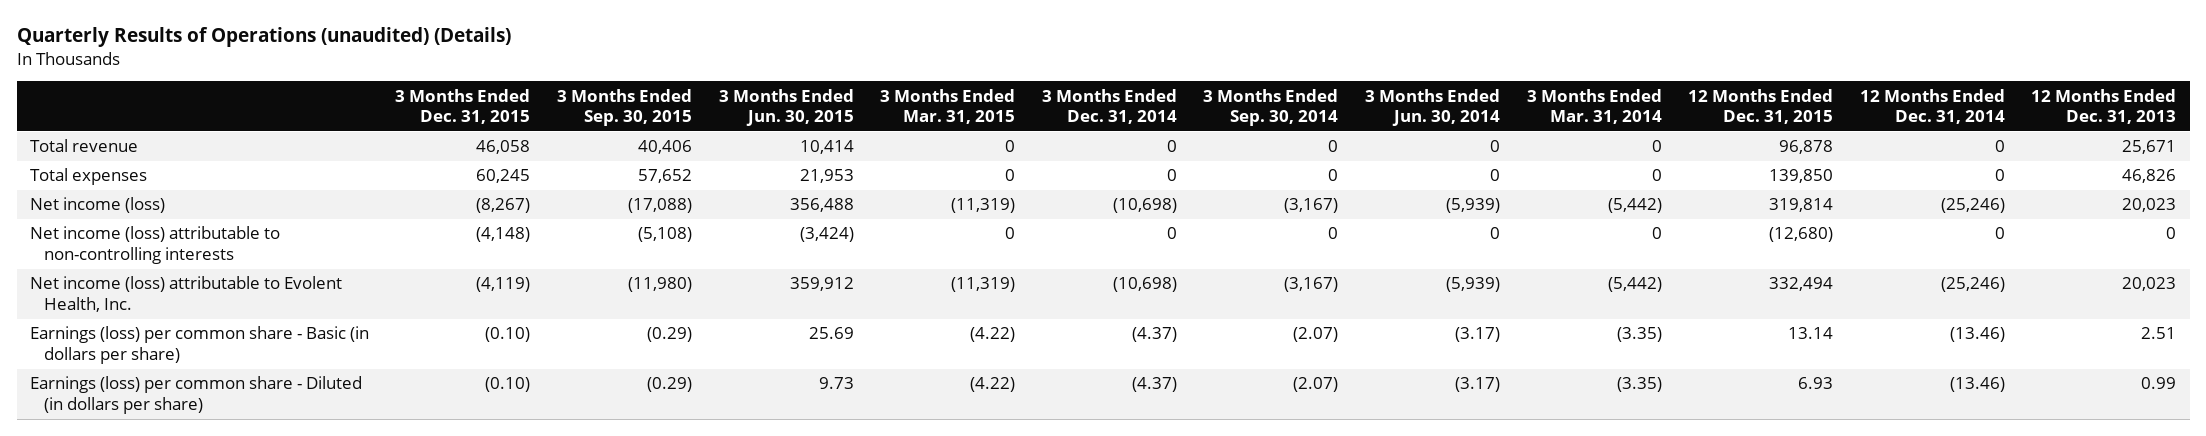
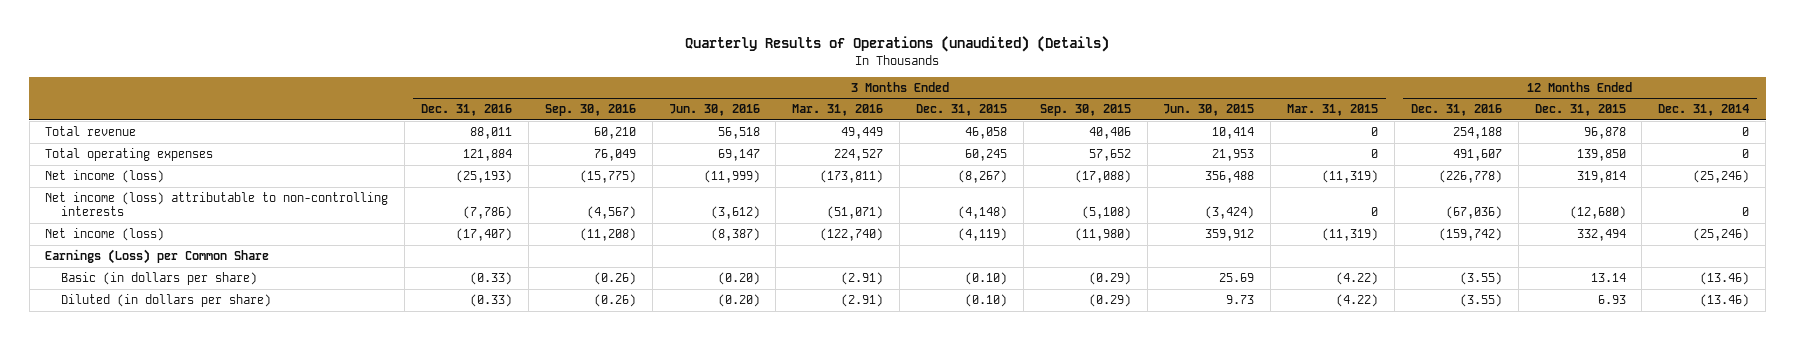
- | 3 Months Ended Dec. 31, 2015 | 3 Months Ended Sep. 30, 2015 | 3 Months Ended Jun. 30, 2015 | 3 Months Ended Mar. 31, 2015 | 3 Months Ended Dec. 31, 2014 | 3 Months Ended Sep. 30, 2014 | 3 Months Ended Jun. 30, 2014 | 3 Months Ended Mar. 31, 2014 | 12 Months Ended Dec. 31, 2015 | 12 Months Ended Dec. 31, 2014 | 12 Months Ended Dec. 31, 2013
+ | 3 Months Ended Dec. 31, 2016 | 3 Months Ended Sep. 30, 2016 | 3 Months Ended Jun. 30, 2016 | 3 Months Ended Mar. 31, 2016 | 3 Months Ended Dec. 31, 2015 | 3 Months Ended Sep. 30, 2015 | 3 Months Ended Jun. 30, 2015 | 3 Months Ended Mar. 31, 2015 | 12 Months Ended Dec. 31, 2016 | 12 Months Ended Dec. 31, 2015 | 12 Months Ended Dec. 31, 2014
- Total expenses | 60,245 | 57,652 | 21,953 | 0 | 0 | 0 | 0 | 0 | 139,850 | 0 | 46,826
+ Total operating expenses | 121,884 | 76,049 | 69,147 | 224,527 | 60,245 | 57,652 | 21,953 | 0 | 491,607 | 139,850 | 0
- Net income (loss) attributable to Evolent Health, Inc. | (4,119) | (11,980) | 359,912 | (11,319) | (10,698) | (3,167) | (5,939) | (5,442) | 332,494 | (25,246) | 20,023
- Earnings (loss) per common share - Basic (in dollars per share) | (0.10) | (0.29) | 25.69 | (4.22) | (4.37) | (2.07) | (3.17) | (3.35) | 13.14 | (13.46) | 2.51
- Earnings (loss) per common share - Diluted (in dollars per share) | (0.10) | (0.29) | 9.73 | (4.22) | (4.37) | (2.07) | (3.17) | (3.35) | 6.93 | (13.46) | 0.99
+ Net income (loss) | (17,407) | (11,208) | (8,387) | (122,740) | (4,119) | (11,980) | 359,912 | (11,319) | (159,742) | 332,494 | (25,246)
+ Earnings (Loss) per Common Share
+ Basic (in dollars per share) | (0.33) | (0.26) | (0.20) | (2.91) | (0.10) | (0.29) | 25.69 | (4.22) | (3.55) | 13.14 | (13.46)
+ Diluted (in dollars per share) | (0.33) | (0.26) | (0.20) | (2.91) | (0.10) | (0.29) | 9.73 | (4.22) | (3.55) | 6.93 | (13.46)

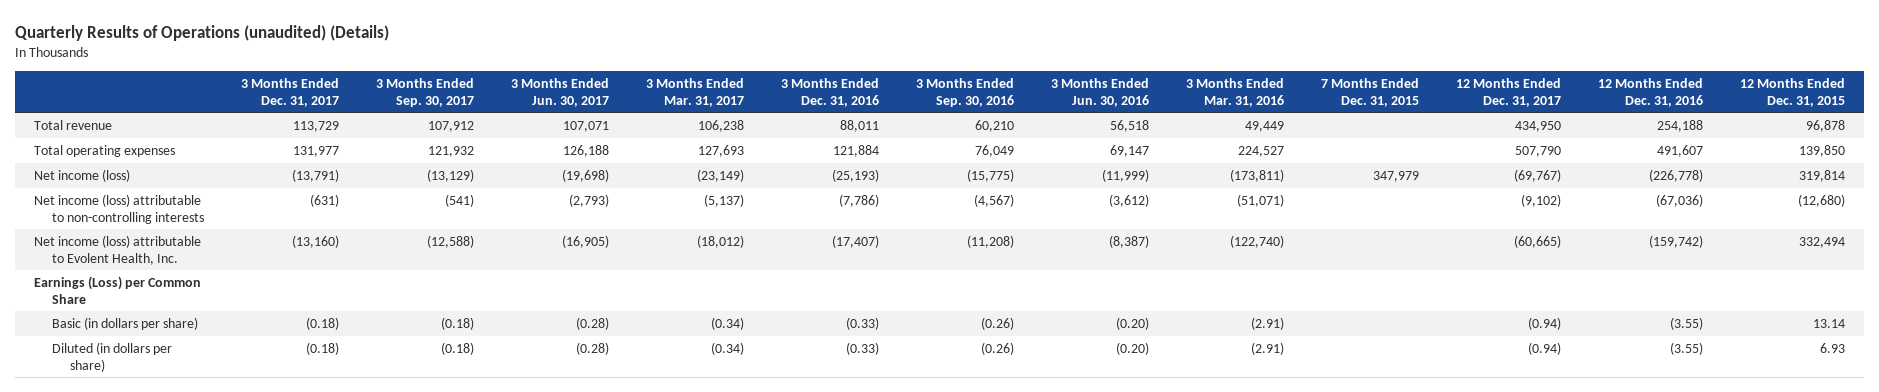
- | 3 Months Ended Dec. 31, 2016 | 3 Months Ended Sep. 30, 2016 | 3 Months Ended Jun. 30, 2016 | 3 Months Ended Mar. 31, 2016 | 3 Months Ended Dec. 31, 2015 | 3 Months Ended Sep. 30, 2015 | 3 Months Ended Jun. 30, 2015 | 3 Months Ended Mar. 31, 2015 | 12 Months Ended Dec. 31, 2016 | 12 Months Ended Dec. 31, 2015 | 12 Months Ended Dec. 31, 2014
+ | 3 Months Ended Dec. 31, 2017 | 3 Months Ended Sep. 30, 2017 | 3 Months Ended Jun. 30, 2017 | 3 Months Ended Mar. 31, 2017 | 3 Months Ended Dec. 31, 2016 | 3 Months Ended Sep. 30, 2016 | 3 Months Ended Jun. 30, 2016 | 3 Months Ended Mar. 31, 2016 | 7 Months Ended Dec. 31, 2015 | 12 Months Ended Dec. 31, 2017 | 12 Months Ended Dec. 31, 2016 | 12 Months Ended Dec. 31, 2015
- Net income (loss) | (17,407) | (11,208) | (8,387) | (122,740) | (4,119) | (11,980) | 359,912 | (11,319) | (159,742) | 332,494 | (25,246)
+ Net income (loss) attributable to Evolent Health, Inc. | (13,160) | (12,588) | (16,905) | (18,012) | (17,407) | (11,208) | (8,387) | (122,740) | | (60,665) | (159,742) | 332,494

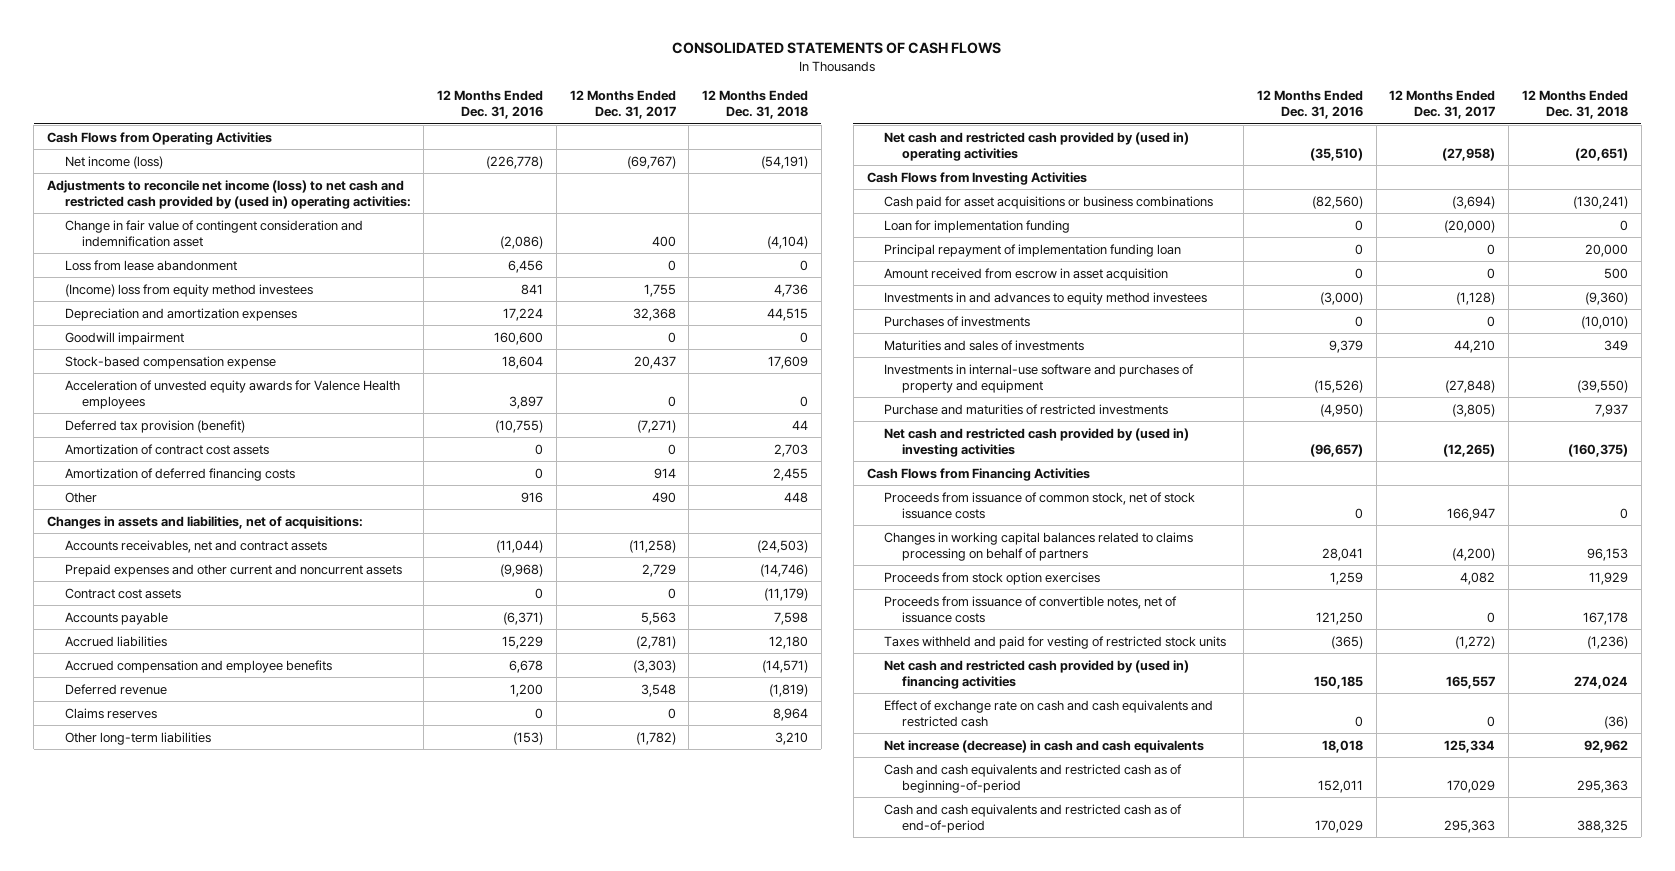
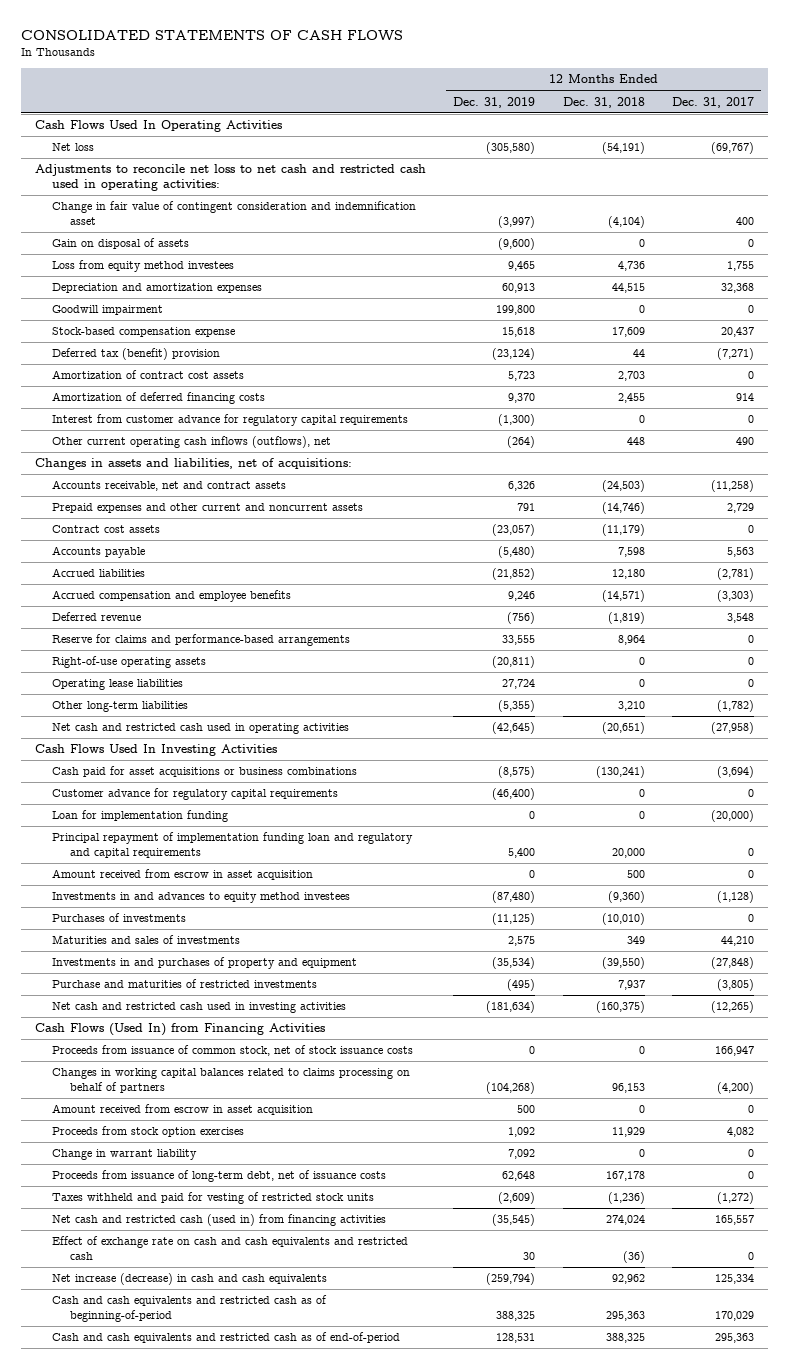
- | 12 Months Ended Dec. 31, 2016 | 12 Months Ended Dec. 31, 2017 | 12 Months Ended Dec. 31, 2018
+ | 12 Months Ended Dec. 31, 2019 | 12 Months Ended Dec. 31, 2018 | 12 Months Ended Dec. 31, 2017
- Cash Flows from Operating Activities
- Net income (loss) | (226,778) | (69,767) | (54,191)
- Adjustments to reconcile net income (loss) to net cash and restricted cash provided by (used in) operating activities:
+ Cash Flows Used In Operating Activities
+ Net loss | (305,580) | (54,191) | (69,767)
+ Adjustments to reconcile net loss to net cash and restricted cash used in operating activities:
- Loss from lease abandonment | 6,456 | 0 | 0
- (Income) loss from equity method investees | 841 | 1,755 | 4,736
+ Gain on disposal of assets | (9,600) | 0 | 0
+ Loss from equity method investees | 9,465 | 4,736 | 1,755
- Acceleration of unvested equity awards for Valence Health employees | 3,897 | 0 | 0
- Deferred tax provision (benefit) | (10,755) | (7,271) | 44
+ Deferred tax (benefit) provision | (23,124) | 44 | (7,271)
- Other | 916 | 490 | 448
+ Interest from customer advance for regulatory capital requirements | (1,300) | 0 | 0
+ Other current operating cash inflows (outflows), net | (264) | 448 | 490
- Accounts receivables, net and contract assets | (11,044) | (11,258) | (24,503)
+ Accounts receivable, net and contract assets | 6,326 | (24,503) | (11,258)
- Claims reserves | 0 | 0 | 8,964
+ Reserve for claims and performance-based arrangements | 33,555 | 8,964 | 0
+ Right-of-use operating assets | (20,811) | 0 | 0
+ Operating lease liabilities | 27,724 | 0 | 0
- Net cash and restricted cash provided by (used in) operating activities | (35,510) | (27,958) | (20,651)
- Cash Flows from Investing Activities
+ Net cash and restricted cash used in operating activities | (42,645) | (20,651) | (27,958)
+ Cash Flows Used In Investing Activities
+ Customer advance for regulatory capital requirements | (46,400) | 0 | 0
- Principal repayment of implementation funding loan | 0 | 0 | 20,000
+ Principal repayment of implementation funding loan and regulatory and capital requirements | 5,400 | 20,000 | 0
- Investments in internal-use software and purchases of property and equipment | (15,526) | (27,848) | (39,550)
+ Investments in and purchases of property and equipment | (35,534) | (39,550) | (27,848)
- Net cash and restricted cash provided by (used in) investing activities | (96,657) | (12,265) | (160,375)
- Cash Flows from Financing Activities
+ Net cash and restricted cash used in investing activities | (181,634) | (160,375) | (12,265)
+ Cash Flows (Used In) from Financing Activities
+ Amount received from escrow in asset acquisition | 500 | 0 | 0
- Proceeds from issuance of convertible notes, net of issuance costs | 121,250 | 0 | 167,178
+ Change in warrant liability | 7,092 | 0 | 0
+ Proceeds from issuance of long-term debt, net of issuance costs | 62,648 | 167,178 | 0
- Net cash and restricted cash provided by (used in) financing activities | 150,185 | 165,557 | 274,024
+ Net cash and restricted cash (used in) from financing activities | (35,545) | 274,024 | 165,557

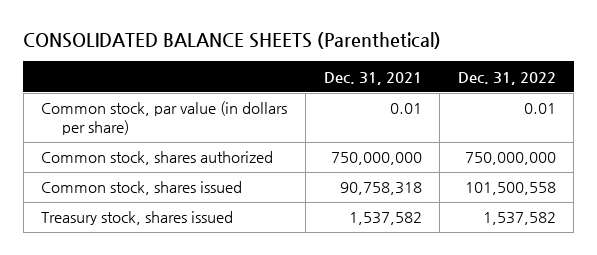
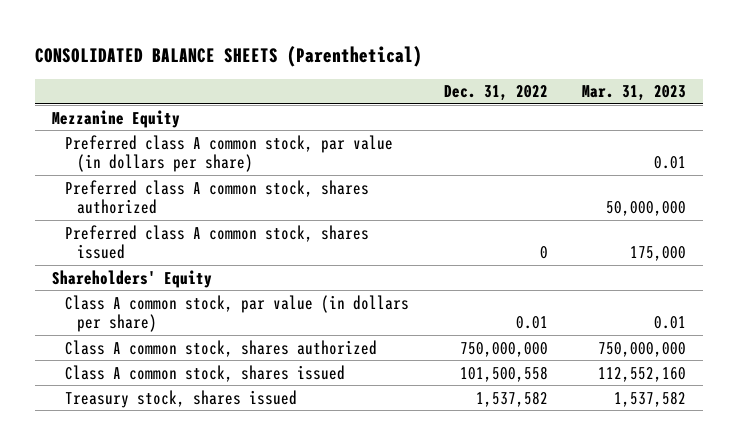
- | Dec. 31, 2021 | Dec. 31, 2022
+ | Dec. 31, 2022 | Mar. 31, 2023
- Common stock, par value (in dollars per share) | 0.01 | 0.01
- Common stock, shares authorized | 750,000,000 | 750,000,000
- Common stock, shares issued | 90,758,318 | 101,500,558
+ Mezzanine Equity
+ Preferred class A common stock, par value (in dollars per share) | | 0.01
+ Preferred class A common stock, shares authorized | | 50,000,000
+ Preferred class A common stock, shares issued | 0 | 175,000
+ Shareholders' Equity
+ Class A common stock, par value (in dollars per share) | 0.01 | 0.01
+ Class A common stock, shares authorized | 750,000,000 | 750,000,000
+ Class A common stock, shares issued | 101,500,558 | 112,552,160

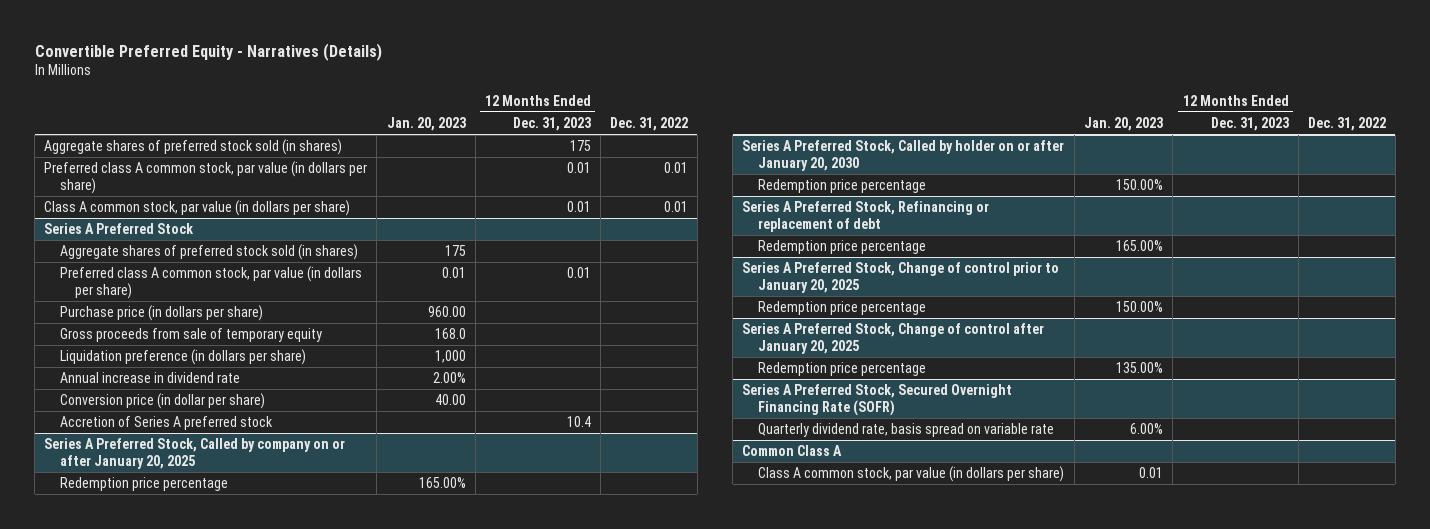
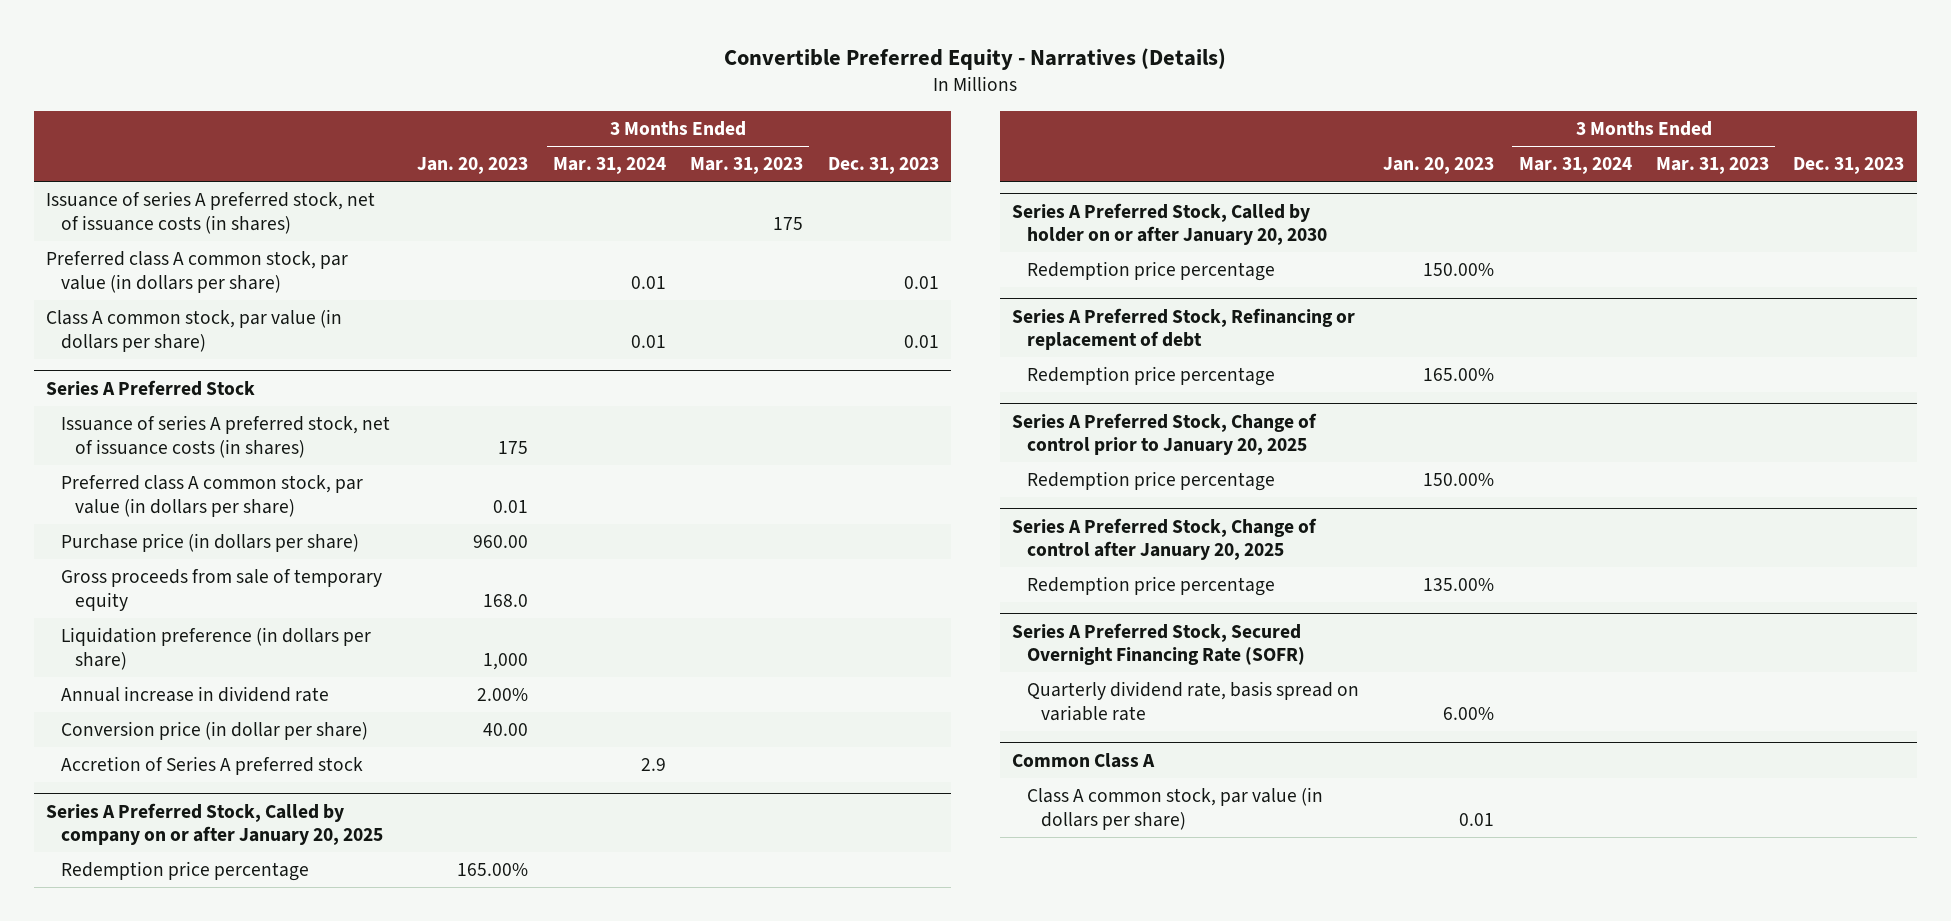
- | Jan. 20, 2023 | 12 Months Ended Dec. 31, 2023 | Dec. 31, 2022
+ | Jan. 20, 2023 | 3 Months Ended Mar. 31, 2024 | 3 Months Ended Mar. 31, 2023 | Dec. 31, 2023
- Aggregate shares of preferred stock sold (in shares) | | 175 |
+ Issuance of series A preferred stock, net of issuance costs (in shares) | | | 175 |
@ Series A Preferred Stock
- Aggregate shares of preferred stock sold (in shares) | 175 | |
+ Issuance of series A preferred stock, net of issuance costs (in shares) | 175 | | |

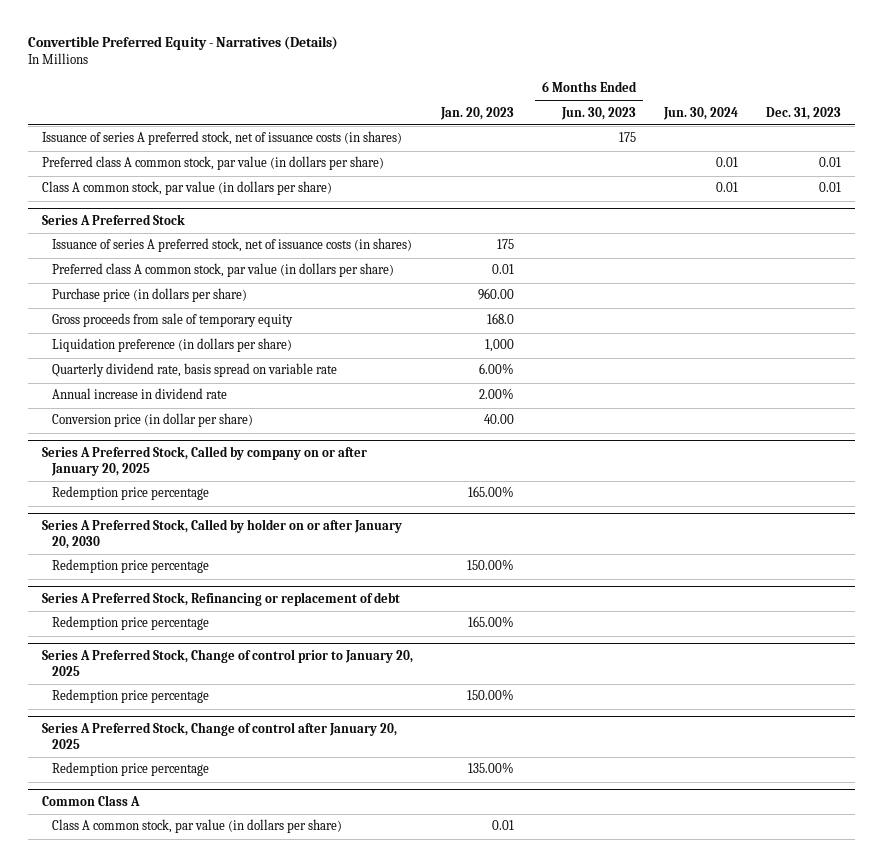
- | Jan. 20, 2023 | 3 Months Ended Mar. 31, 2024 | 3 Months Ended Mar. 31, 2023 | Dec. 31, 2023
+ | Jan. 20, 2023 | 6 Months Ended Jun. 30, 2023 | Jun. 30, 2024 | Dec. 31, 2023
@ Series A Preferred Stock
+ Quarterly dividend rate, basis spread on variable rate | 6.00% | | |
- Accretion of Series A preferred stock | | 2.9 | |
- Series A Preferred Stock, Secured Overnight Financing Rate (SOFR)
- Quarterly dividend rate, basis spread on variable rate | 6.00% | | |

